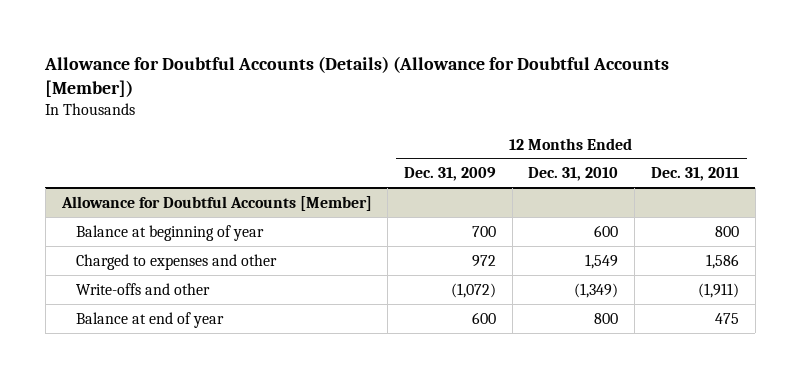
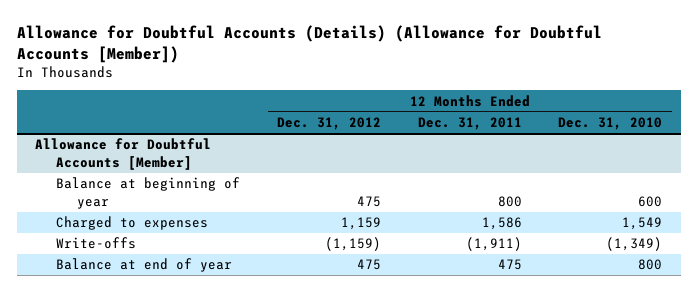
- | 12 Months Ended Dec. 31, 2009 | 12 Months Ended Dec. 31, 2010 | 12 Months Ended Dec. 31, 2011
+ | 12 Months Ended Dec. 31, 2012 | 12 Months Ended Dec. 31, 2011 | 12 Months Ended Dec. 31, 2010
@ Allowance for Doubtful Accounts [Member]
- Charged to expenses and other | 972 | 1,549 | 1,586
- Write-offs and other | (1,072) | (1,349) | (1,911)
+ Charged to expenses | 1,159 | 1,586 | 1,549
+ Write-offs | (1,159) | (1,911) | (1,349)

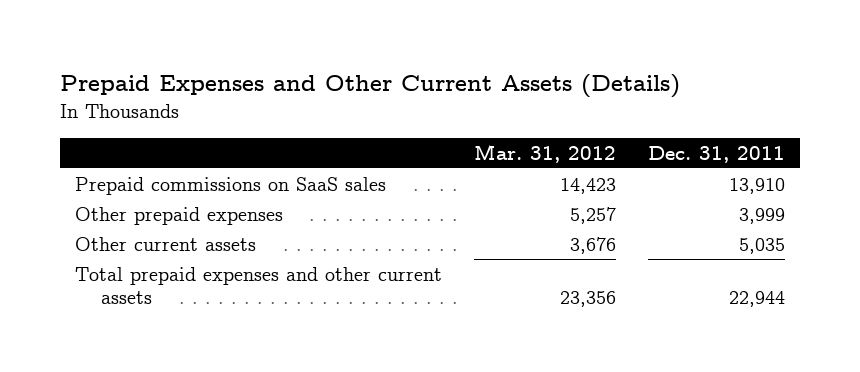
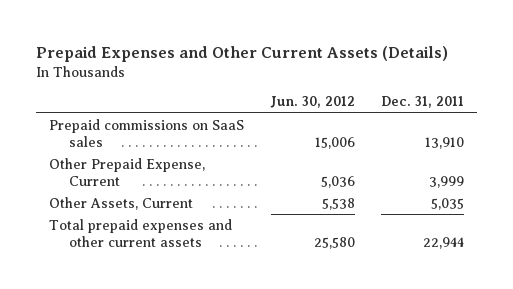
- | Mar. 31, 2012 | Dec. 31, 2011
+ | Jun. 30, 2012 | Dec. 31, 2011
- Other prepaid expenses | 5,257 | 3,999
- Other current assets | 3,676 | 5,035
+ Other Prepaid Expense, Current | 5,036 | 3,999
+ Other Assets, Current | 5,538 | 5,035

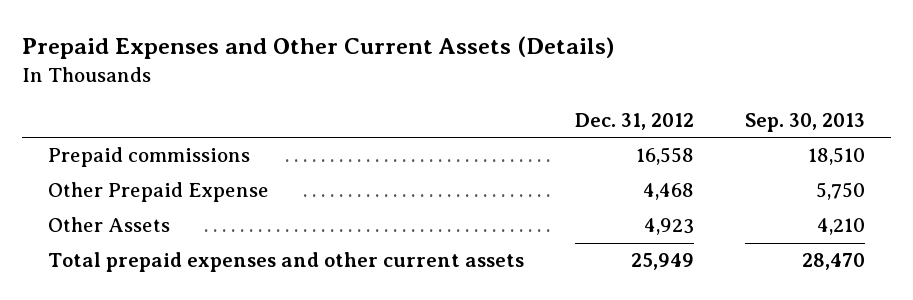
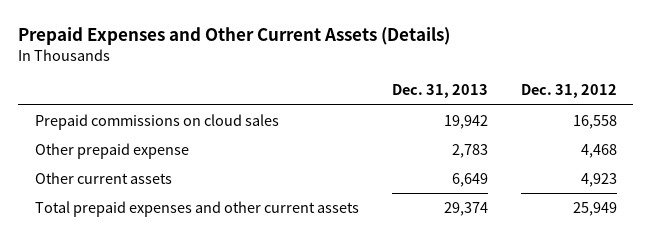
- | Dec. 31, 2012 | Sep. 30, 2013
+ | Dec. 31, 2013 | Dec. 31, 2012
- Prepaid commissions | 16,558 | 18,510
- Other Prepaid Expense | 4,468 | 5,750
- Other Assets | 4,923 | 4,210
+ Prepaid commissions on cloud sales | 19,942 | 16,558
+ Other prepaid expense | 2,783 | 4,468
+ Other current assets | 6,649 | 4,923

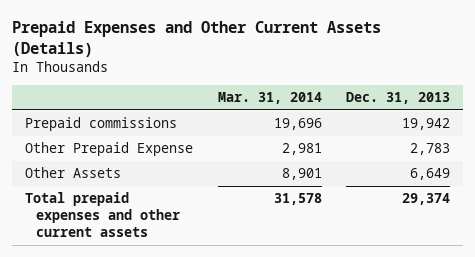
- | Dec. 31, 2013 | Dec. 31, 2012
+ | Mar. 31, 2014 | Dec. 31, 2013
- Prepaid commissions on cloud sales | 19,942 | 16,558
- Other prepaid expense | 2,783 | 4,468
- Other current assets | 6,649 | 4,923
+ Prepaid commissions | 19,696 | 19,942
+ Other Prepaid Expense | 2,981 | 2,783
+ Other Assets | 8,901 | 6,649

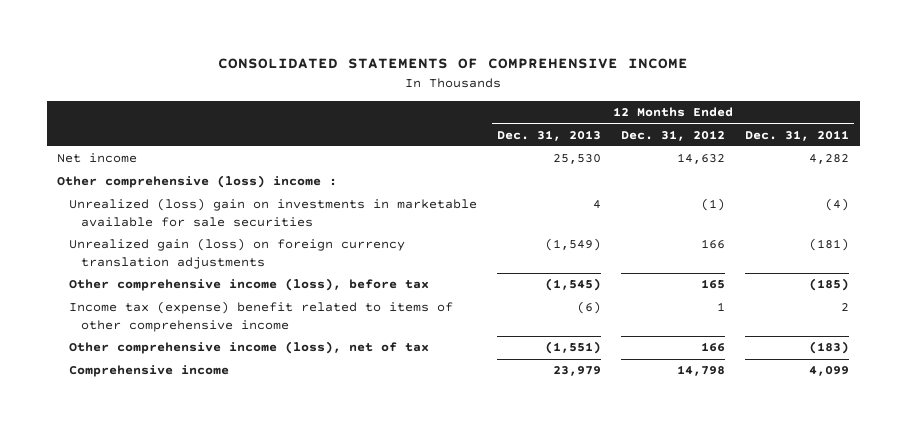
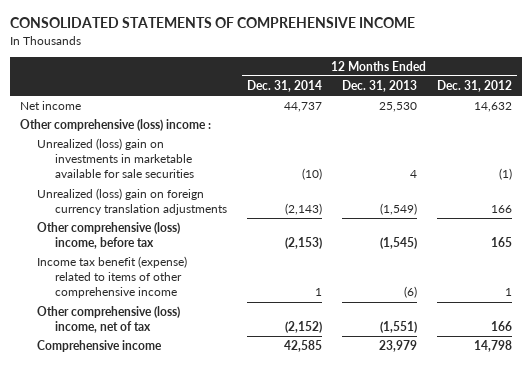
- | 12 Months Ended Dec. 31, 2013 | 12 Months Ended Dec. 31, 2012 | 12 Months Ended Dec. 31, 2011
+ | 12 Months Ended Dec. 31, 2014 | 12 Months Ended Dec. 31, 2013 | 12 Months Ended Dec. 31, 2012
- Unrealized gain (loss) on foreign currency translation adjustments | (1,549) | 166 | (181)
- Other comprehensive income (loss), before tax | (1,545) | 165 | (185)
- Income tax (expense) benefit related to items of other comprehensive income | (6) | 1 | 2
- Other comprehensive income (loss), net of tax | (1,551) | 166 | (183)
+ Unrealized (loss) gain on foreign currency translation adjustments | (2,143) | (1,549) | 166
+ Other comprehensive (loss) income, before tax | (2,153) | (1,545) | 165
+ Income tax benefit (expense) related to items of other comprehensive income | 1 | (6) | 1
+ Other comprehensive (loss) income, net of tax | (2,152) | (1,551) | 166

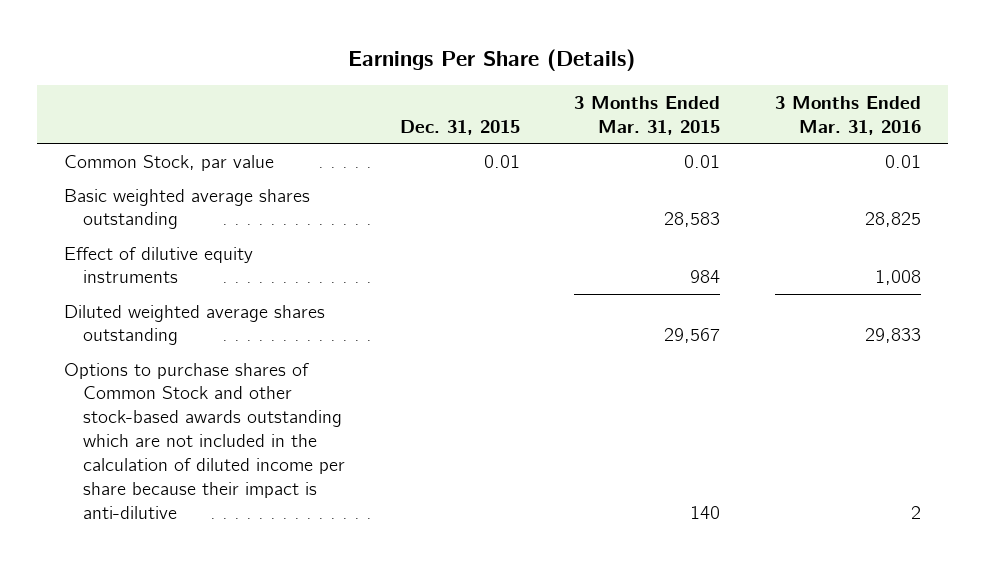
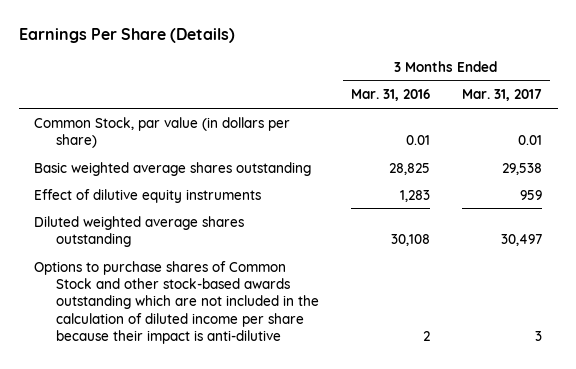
- | Dec. 31, 2015 | 3 Months Ended Mar. 31, 2015 | 3 Months Ended Mar. 31, 2016
+ | 3 Months Ended Mar. 31, 2016 | 3 Months Ended Mar. 31, 2017
- Common Stock, par value | 0.01 | 0.01 | 0.01
+ Common Stock, par value (in dollars per share) | 0.01 | 0.01
- Effect of dilutive equity instruments | | 984 | 1,008
- Diluted weighted average shares outstanding | | 29,567 | 29,833
+ Effect of dilutive equity instruments | 1,283 | 959
+ Diluted weighted average shares outstanding | 30,108 | 30,497

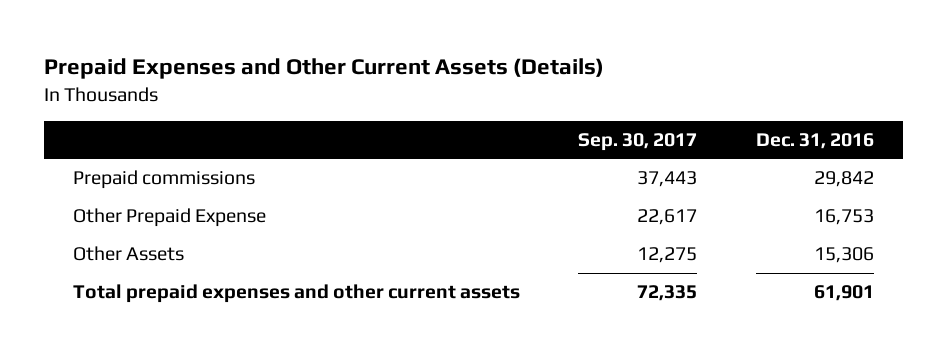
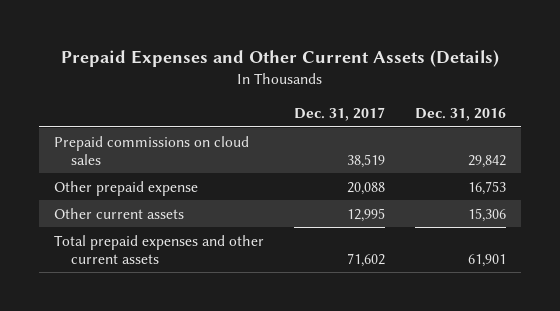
- | Sep. 30, 2017 | Dec. 31, 2016
+ | Dec. 31, 2017 | Dec. 31, 2016
- Prepaid commissions | 37,443 | 29,842
- Other Prepaid Expense | 22,617 | 16,753
- Other Assets | 12,275 | 15,306
+ Prepaid commissions on cloud sales | 38,519 | 29,842
+ Other prepaid expense | 20,088 | 16,753
+ Other current assets | 12,995 | 15,306

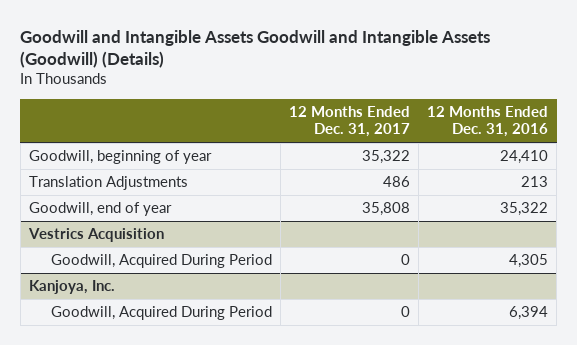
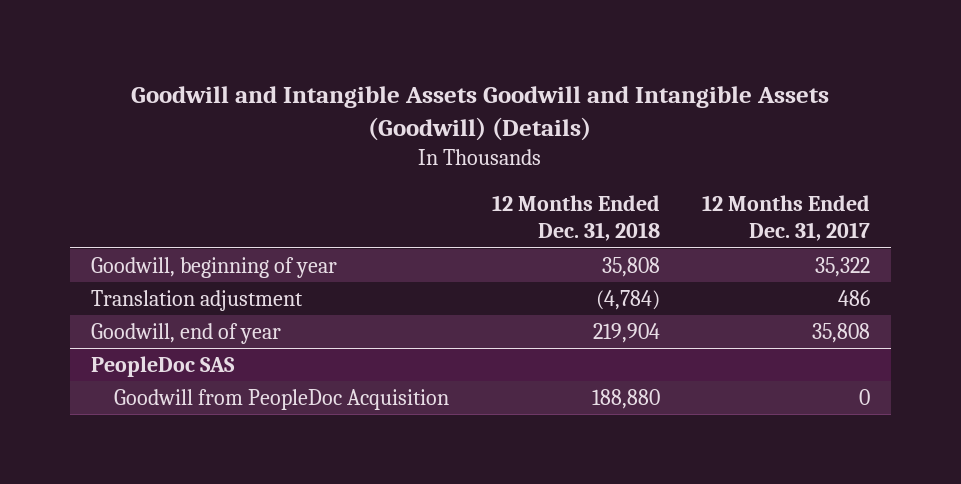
- | 12 Months Ended Dec. 31, 2017 | 12 Months Ended Dec. 31, 2016
+ | 12 Months Ended Dec. 31, 2018 | 12 Months Ended Dec. 31, 2017
- Translation Adjustments | 486 | 213
+ Translation adjustment | (4,784) | 486
- Vestrics Acquisition
- Goodwill, Acquired During Period | 0 | 4,305
- Kanjoya, Inc.
- Goodwill, Acquired During Period | 0 | 6,394
+ PeopleDoc SAS
+ Goodwill from PeopleDoc Acquisition | 188,880 | 0

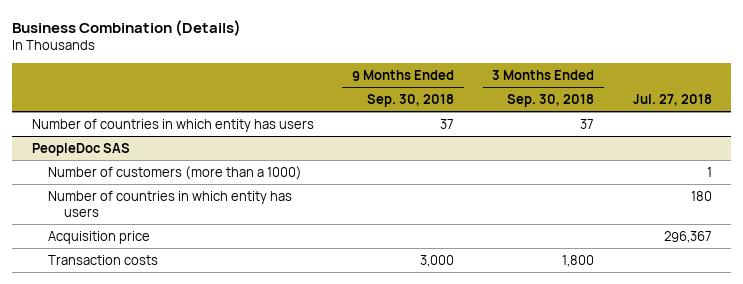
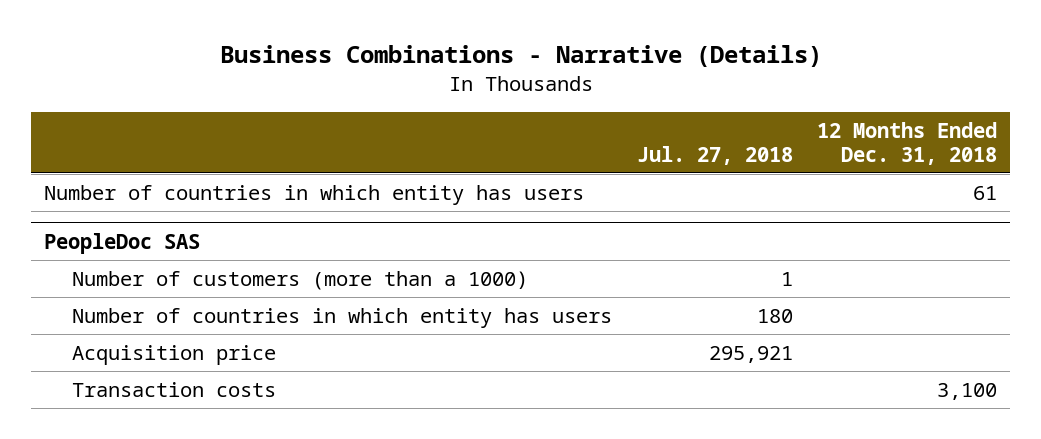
- Business Combination (Details)
+ Business Combinations - Narrative (Details)
- | 9 Months Ended Sep. 30, 2018 | 3 Months Ended Sep. 30, 2018 | Jul. 27, 2018
+ | Jul. 27, 2018 | 12 Months Ended Dec. 31, 2018
@ PeopleDoc SAS
- Acquisition price | | | 296,367
+ Acquisition price | 295,921 |

